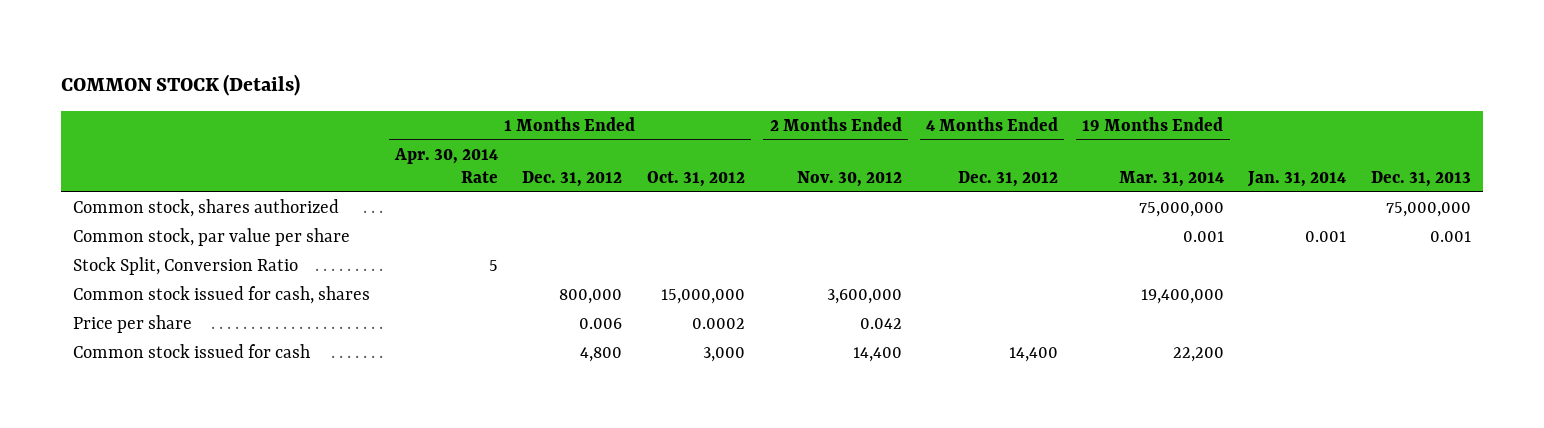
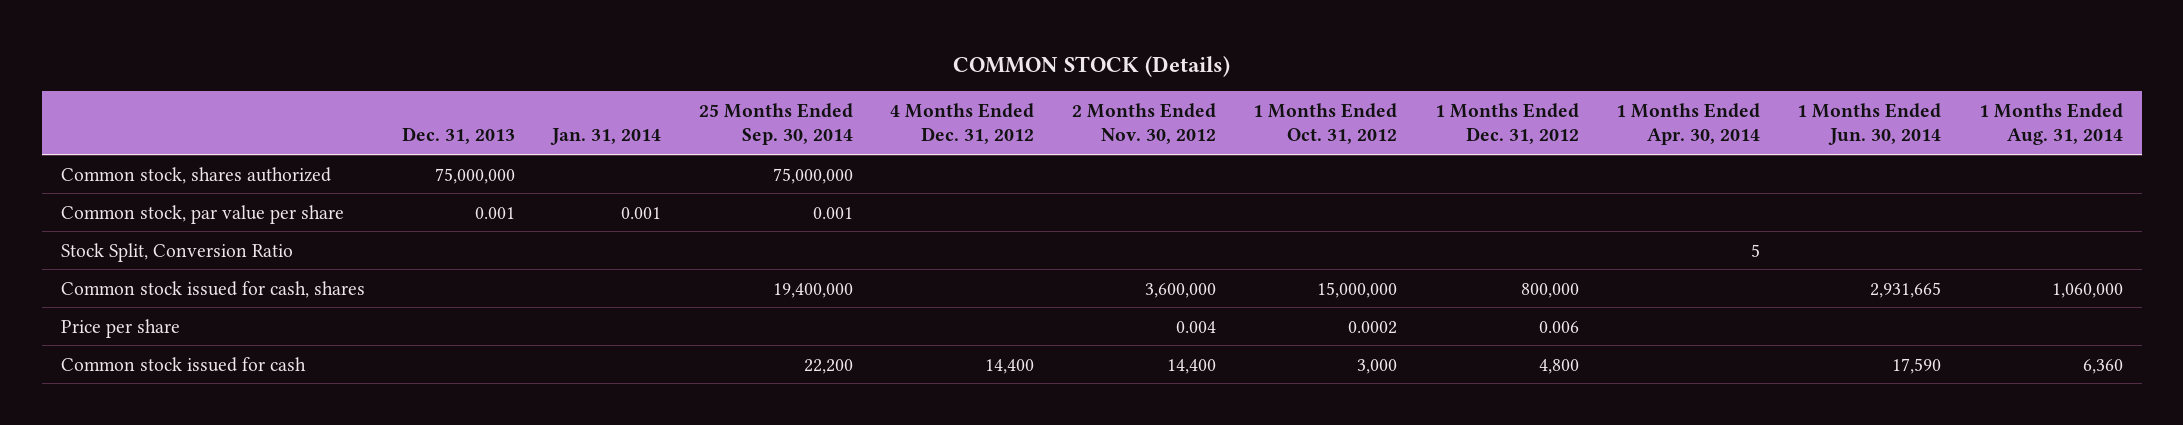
- | 1 Months Ended Apr. 30, 2014 Rate | 1 Months Ended Dec. 31, 2012 | 1 Months Ended Oct. 31, 2012 | 2 Months Ended Nov. 30, 2012 | 4 Months Ended Dec. 31, 2012 | 19 Months Ended Mar. 31, 2014 | Jan. 31, 2014 | Dec. 31, 2013
+ | Dec. 31, 2013 | Jan. 31, 2014 | 25 Months Ended Sep. 30, 2014 | 4 Months Ended Dec. 31, 2012 | 2 Months Ended Nov. 30, 2012 | 1 Months Ended Oct. 31, 2012 | 1 Months Ended Dec. 31, 2012 | 1 Months Ended Apr. 30, 2014 | 1 Months Ended Jun. 30, 2014 | 1 Months Ended Aug. 31, 2014
- Price per share | | 0.006 | 0.0002 | 0.042 | | | |
+ Price per share | | | | | 0.004 | 0.0002 | 0.006 | | |

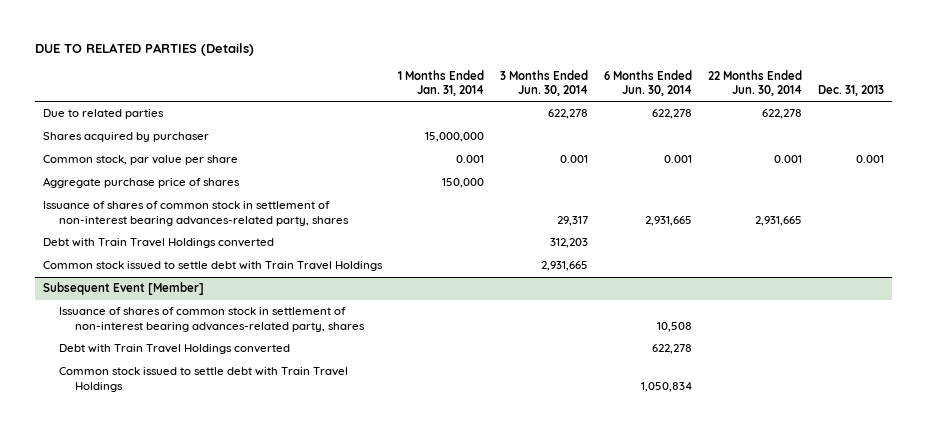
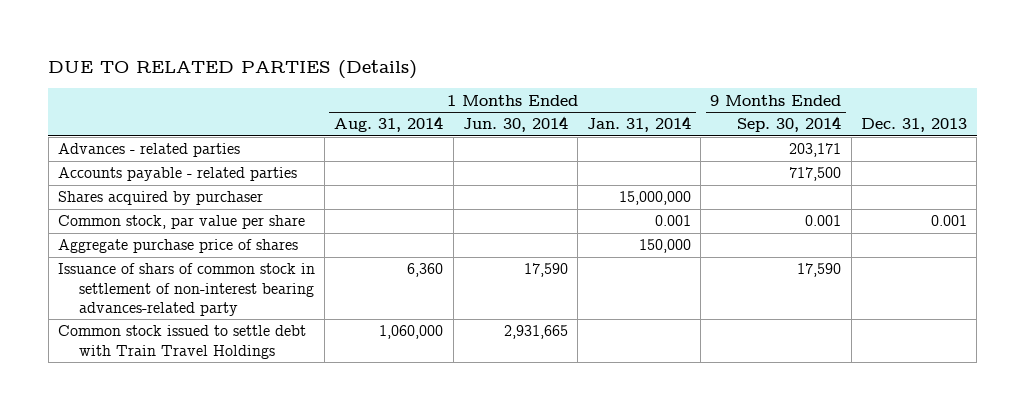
- | 1 Months Ended Jan. 31, 2014 | 3 Months Ended Jun. 30, 2014 | 6 Months Ended Jun. 30, 2014 | 22 Months Ended Jun. 30, 2014 | Dec. 31, 2013
+ | 1 Months Ended Aug. 31, 2014 | 1 Months Ended Jun. 30, 2014 | 1 Months Ended Jan. 31, 2014 | 9 Months Ended Sep. 30, 2014 | Dec. 31, 2013
- Due to related parties | | 622,278 | 622,278 | 622,278 |
+ Advances - related parties | | | | 203,171 |
+ Accounts payable - related parties | | | | 717,500 |
- Issuance of shares of common stock in settlement of non-interest bearing advances-related party, shares | | 29,317 | 2,931,665 | 2,931,665 |
- Debt with Train Travel Holdings converted | | 312,203 | | |
+ Issuance of shars of common stock in settlement of non-interest bearing advances-related party | 6,360 | 17,590 | | 17,590 |
- Subsequent Event [Member]
- Issuance of shares of common stock in settlement of non-interest bearing advances-related party, shares | | | 10,508 | |
- Debt with Train Travel Holdings converted | | | 622,278 | |
- Common stock issued to settle debt with Train Travel Holdings | | | 1,050,834 | |

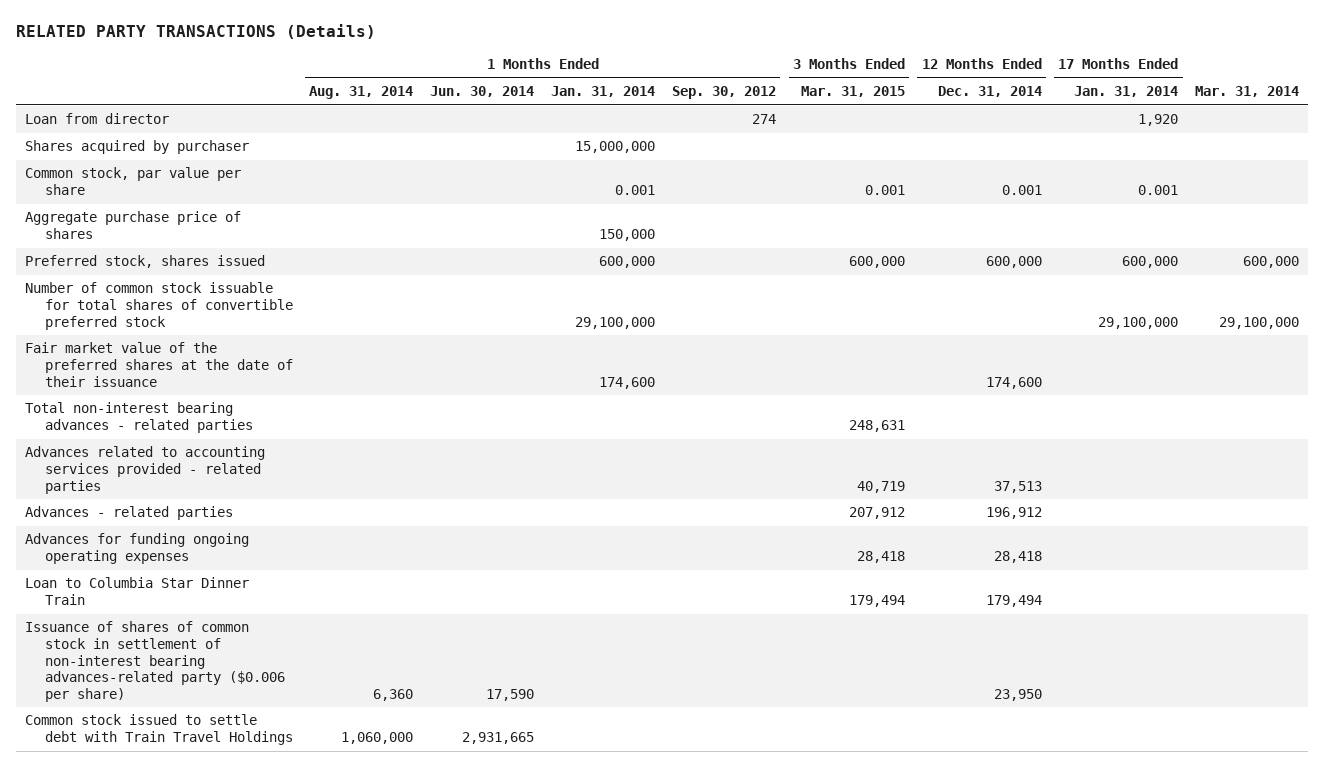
- DUE TO RELATED PARTIES (Details)
+ RELATED PARTY TRANSACTIONS (Details)
- | 1 Months Ended Aug. 31, 2014 | 1 Months Ended Jun. 30, 2014 | 1 Months Ended Jan. 31, 2014 | 9 Months Ended Sep. 30, 2014 | Dec. 31, 2013
+ | 1 Months Ended Aug. 31, 2014 | 1 Months Ended Jun. 30, 2014 | 1 Months Ended Jan. 31, 2014 | 1 Months Ended Sep. 30, 2012 | 3 Months Ended Mar. 31, 2015 | 12 Months Ended Dec. 31, 2014 | 17 Months Ended Jan. 31, 2014 | Mar. 31, 2014
- Accounts payable - related parties | | | | 717,500 |
+ Loan from director | | | | 274 | | | 1,920 |
- Issuance of shars of common stock in settlement of non-interest bearing advances-related party | 6,360 | 17,590 | | 17,590 |
+ Preferred stock, shares issued | | | 600,000 | | 600,000 | 600,000 | 600,000 | 600,000
+ Number of common stock issuable for total shares of convertible preferred stock | | | 29,100,000 | | | | 29,100,000 | 29,100,000
+ Fair market value of the preferred shares at the date of their issuance | | | 174,600 | | | 174,600 | |
+ Total non-interest bearing advances - related parties | | | | | 248,631 | | |
+ Advances related to accounting services provided - related parties | | | | | 40,719 | 37,513 | |
moved down: Advances - related parties | | | | | 207,912 | 196,912 | |
+ Advances for funding ongoing operating expenses | | | | | 28,418 | 28,418 | |
+ Loan to Columbia Star Dinner Train | | | | | 179,494 | 179,494 | |
+ Issuance of shares of common stock in settlement of non-interest bearing advances-related party ($0.006 per share) | 6,360 | 17,590 | | | | 23,950 | |

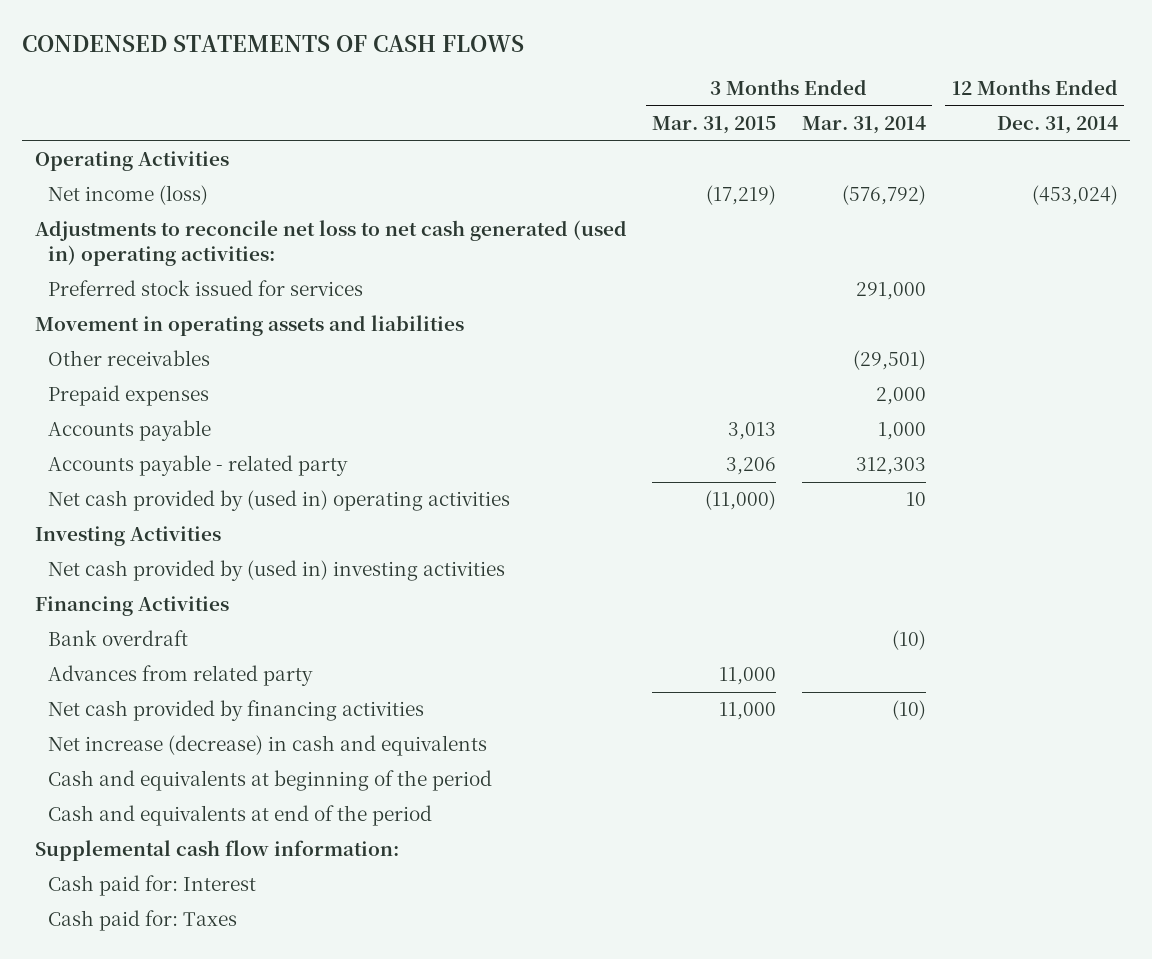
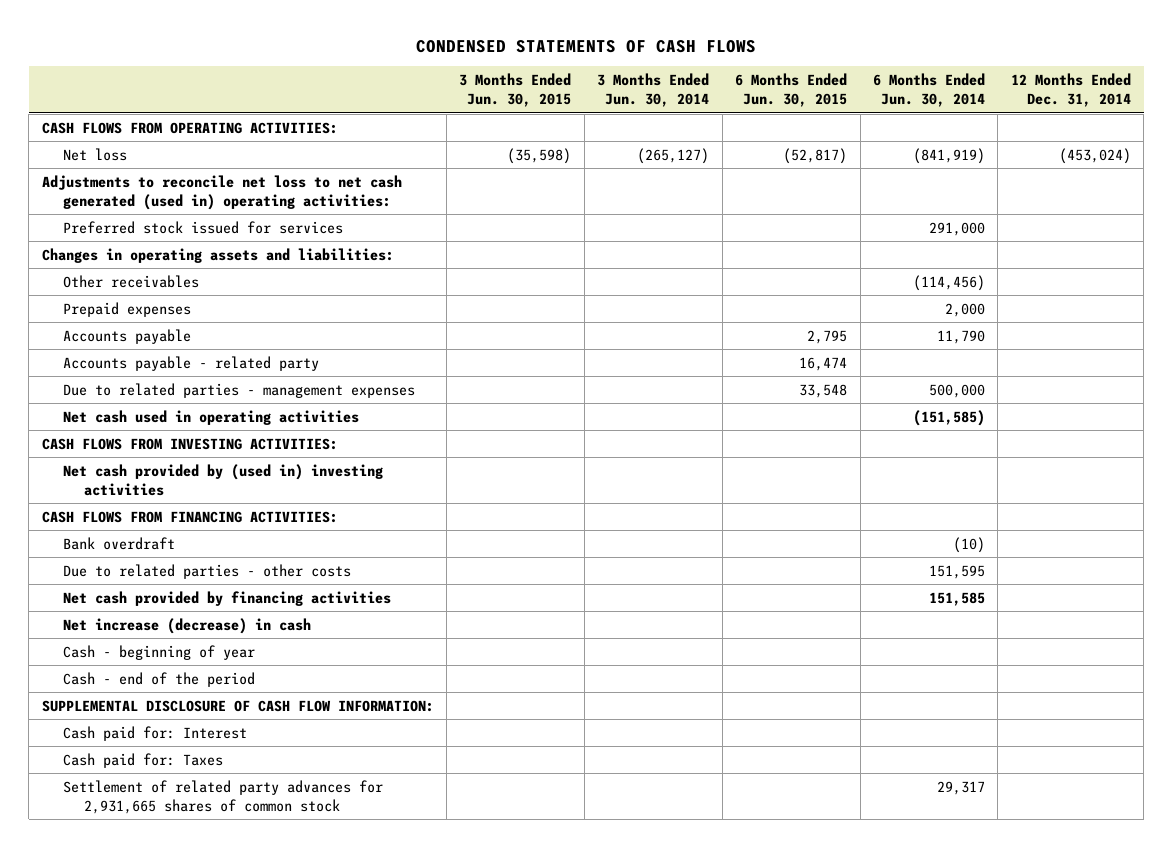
- | 3 Months Ended Mar. 31, 2015 | 3 Months Ended Mar. 31, 2014 | 12 Months Ended Dec. 31, 2014
+ | 3 Months Ended Jun. 30, 2015 | 3 Months Ended Jun. 30, 2014 | 6 Months Ended Jun. 30, 2015 | 6 Months Ended Jun. 30, 2014 | 12 Months Ended Dec. 31, 2014
- Operating Activities
- Net income (loss) | (17,219) | (576,792) | (453,024)
+ CASH FLOWS FROM OPERATING ACTIVITIES:
+ Net loss | (35,598) | (265,127) | (52,817) | (841,919) | (453,024)
- Movement in operating assets and liabilities
+ Changes in operating assets and liabilities:
- Net cash provided by (used in) operating activities | (11,000) | 10 |
- Investing Activities
+ Due to related parties - management expenses | | | 33,548 | 500,000 |
+ Net cash used in operating activities | | | | (151,585) |
+ CASH FLOWS FROM INVESTING ACTIVITIES:
- Financing Activities
+ CASH FLOWS FROM FINANCING ACTIVITIES:
- Advances from related party | 11,000 | |
+ Due to related parties - other costs | | | | 151,595 |
- Net increase (decrease) in cash and equivalents
- Cash and equivalents at beginning of the period
- Cash and equivalents at end of the period
- Supplemental cash flow information:
+ Net increase (decrease) in cash
+ Cash - beginning of year
+ Cash - end of the period
+ SUPPLEMENTAL DISCLOSURE OF CASH FLOW INFORMATION:
+ Settlement of related party advances for 2,931,665 shares of common stock | | | | 29,317 |

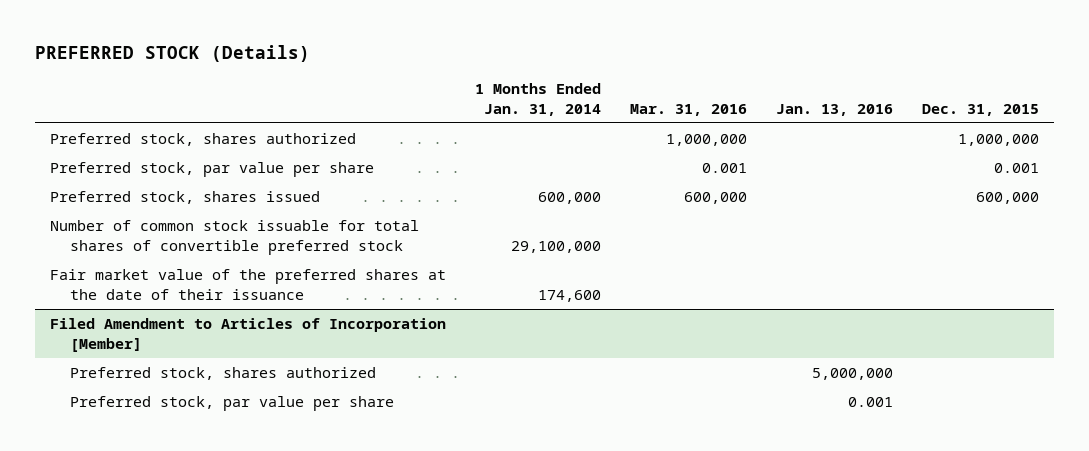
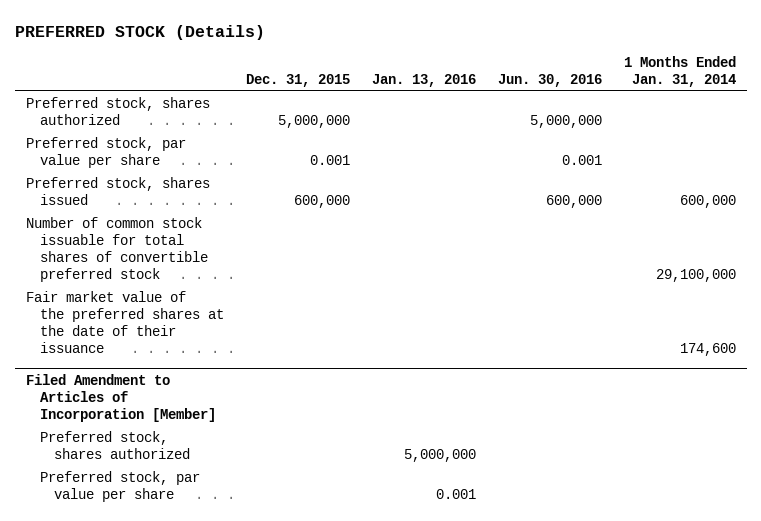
- | 1 Months Ended Jan. 31, 2014 | Mar. 31, 2016 | Jan. 13, 2016 | Dec. 31, 2015
+ | Dec. 31, 2015 | Jan. 13, 2016 | Jun. 30, 2016 | 1 Months Ended Jan. 31, 2014
- Preferred stock, shares authorized | | 1,000,000 | | 1,000,000
+ Preferred stock, shares authorized | 5,000,000 | | 5,000,000 |

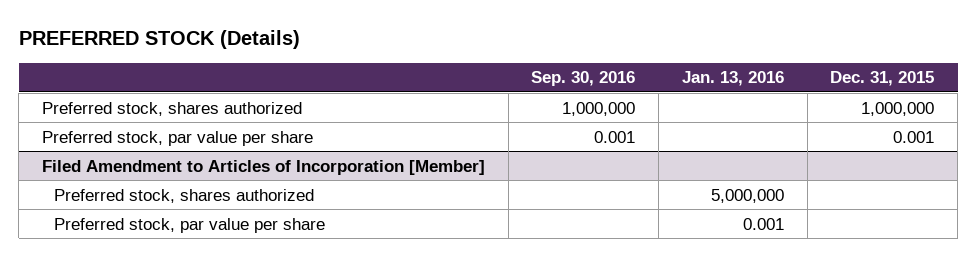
- | Dec. 31, 2015 | Jan. 13, 2016 | Jun. 30, 2016 | 1 Months Ended Jan. 31, 2014
+ | Sep. 30, 2016 | Jan. 13, 2016 | Dec. 31, 2015
- Preferred stock, shares authorized | 5,000,000 | | 5,000,000 |
+ Preferred stock, shares authorized | 1,000,000 | | 1,000,000
- Preferred stock, shares issued | 600,000 | | 600,000 | 600,000
- Number of common stock issuable for total shares of convertible preferred stock | | | | 29,100,000
- Fair market value of the preferred shares at the date of their issuance | | | | 174,600

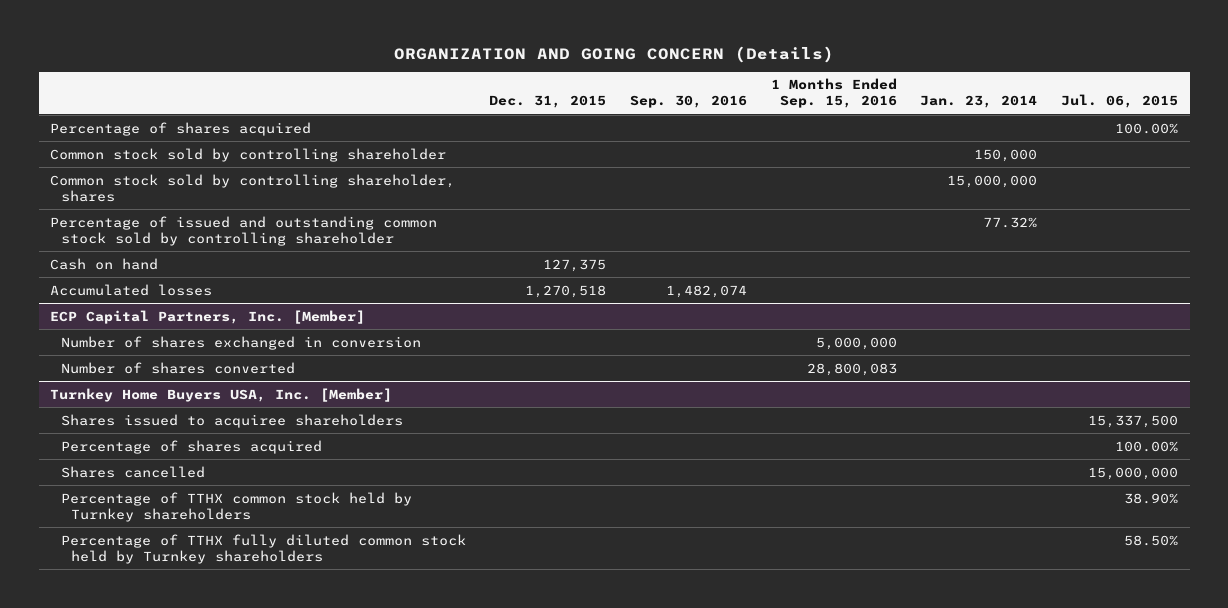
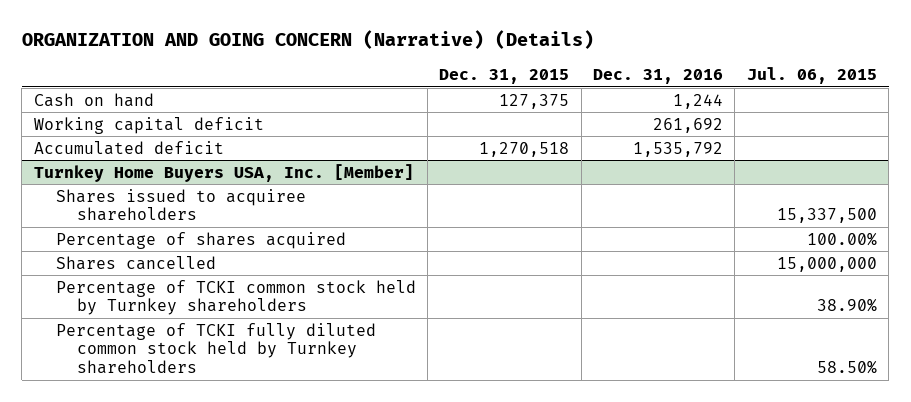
- ORGANIZATION AND GOING CONCERN (Details)
+ ORGANIZATION AND GOING CONCERN (Narrative) (Details)
- | Dec. 31, 2015 | Sep. 30, 2016 | 1 Months Ended Sep. 15, 2016 | Jan. 23, 2014 | Jul. 06, 2015
+ | Dec. 31, 2015 | Dec. 31, 2016 | Jul. 06, 2015
- Percentage of shares acquired | | | | | 100.00%
- Common stock sold by controlling shareholder | | | | 150,000 |
- Common stock sold by controlling shareholder, shares | | | | 15,000,000 |
- Percentage of issued and outstanding common stock sold by controlling shareholder | | | | 77.32% |
- Accumulated losses | 1,270,518 | 1,482,074 | | |
- ECP Capital Partners, Inc. [Member]
- Number of shares exchanged in conversion | | | 5,000,000 | |
- Number of shares converted | | | 28,800,083 | |
+ Working capital deficit | | 261,692 |
+ Accumulated deficit | 1,270,518 | 1,535,792 |
@ Turnkey Home Buyers USA, Inc. [Member]
- Percentage of TTHX common stock held by Turnkey shareholders | | | | | 38.90%
- Percentage of TTHX fully diluted common stock held by Turnkey shareholders | | | | | 58.50%
+ Percentage of TCKI common stock held by Turnkey shareholders | | | 38.90%
+ Percentage of TCKI fully diluted common stock held by Turnkey shareholders | | | 58.50%

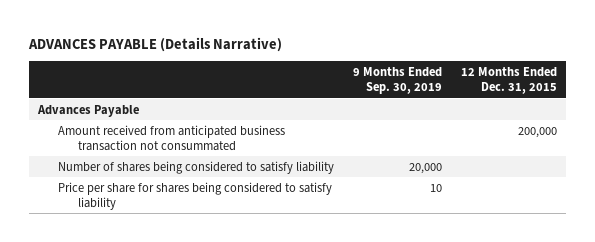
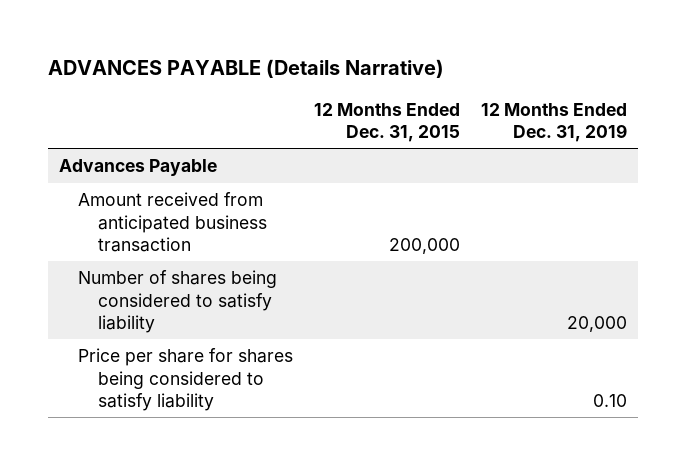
- | 9 Months Ended Sep. 30, 2019 | 12 Months Ended Dec. 31, 2015
+ | 12 Months Ended Dec. 31, 2015 | 12 Months Ended Dec. 31, 2019
- Amount received from anticipated business transaction not consummated | | 200,000
+ Amount received from anticipated business transaction | 200,000 |

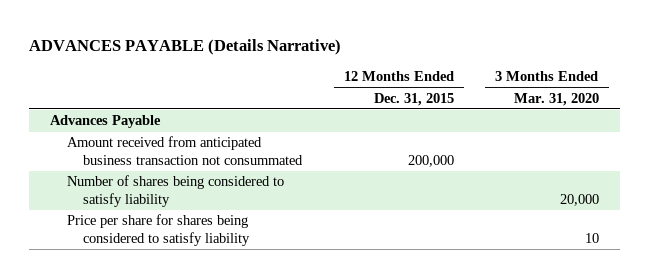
- | 12 Months Ended Dec. 31, 2015 | 12 Months Ended Dec. 31, 2019
+ | 12 Months Ended Dec. 31, 2015 | 3 Months Ended Mar. 31, 2020
- Amount received from anticipated business transaction | 200,000 |
+ Amount received from anticipated business transaction not consummated | 200,000 |

